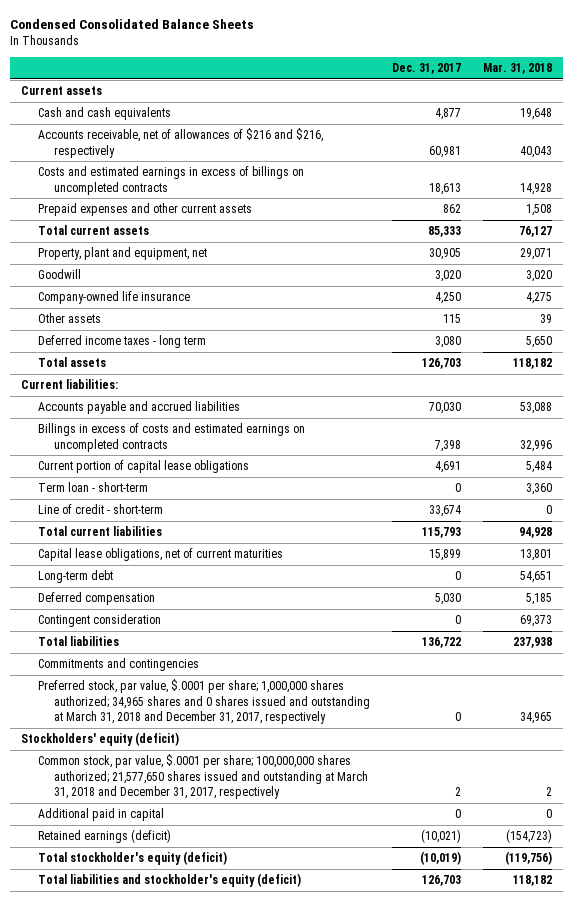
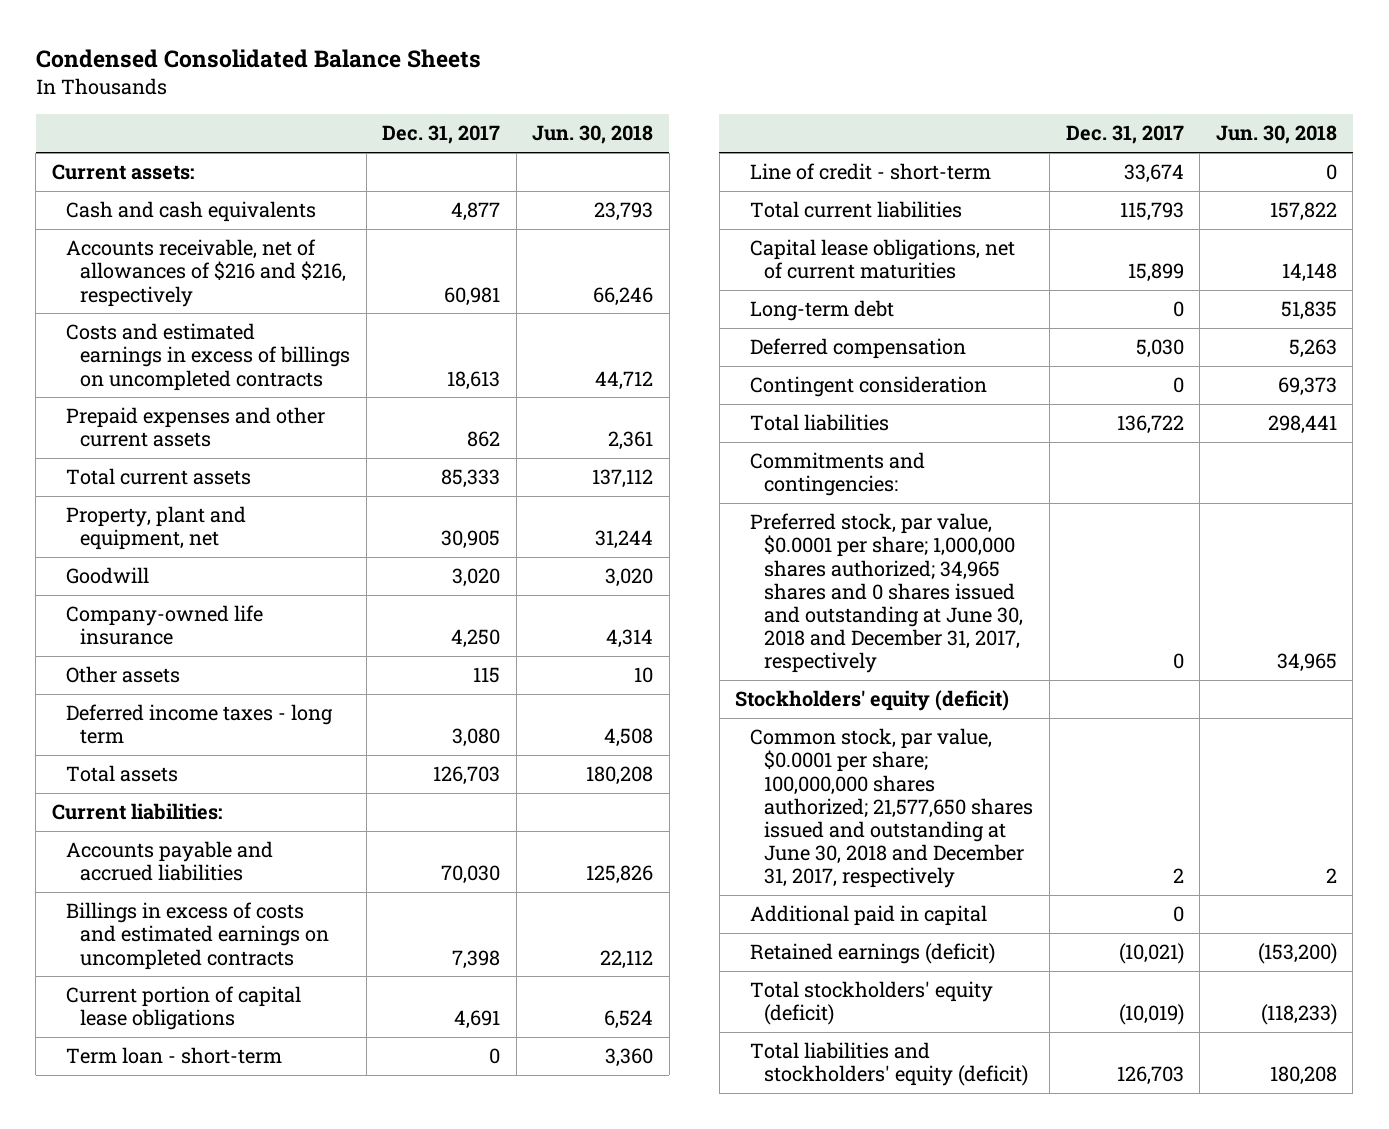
- | Dec. 31, 2017 | Mar. 31, 2018
+ | Dec. 31, 2017 | Jun. 30, 2018
- Current assets
+ Current assets:
- Commitments and contingencies
- Preferred stock, par value, $.0001 per share; 1,000,000 shares authorized; 34,965 shares and 0 shares issued and outstanding at March 31, 2018 and December 31, 2017, respectively | 0 | 34,965
+ Commitments and contingencies:
+ Preferred stock, par value, $0.0001 per share; 1,000,000 shares authorized; 34,965 shares and 0 shares issued and outstanding at June 30, 2018 and December 31, 2017, respectively | 0 | 34,965
- Common stock, par value, $.0001 per share; 100,000,000 shares authorized; 21,577,650 shares issued and outstanding at March 31, 2018 and December 31, 2017, respectively | 2 | 2
+ Common stock, par value, $0.0001 per share; 100,000,000 shares authorized; 21,577,650 shares issued and outstanding at June 30, 2018 and December 31, 2017, respectively | 2 | 2
- Total stockholder's equity (deficit) | (10,019) | (119,756)
- Total liabilities and stockholder's equity (deficit) | 126,703 | 118,182
+ Total stockholders' equity (deficit) | (10,019) | (118,233)
+ Total liabilities and stockholders' equity (deficit) | 126,703 | 180,208

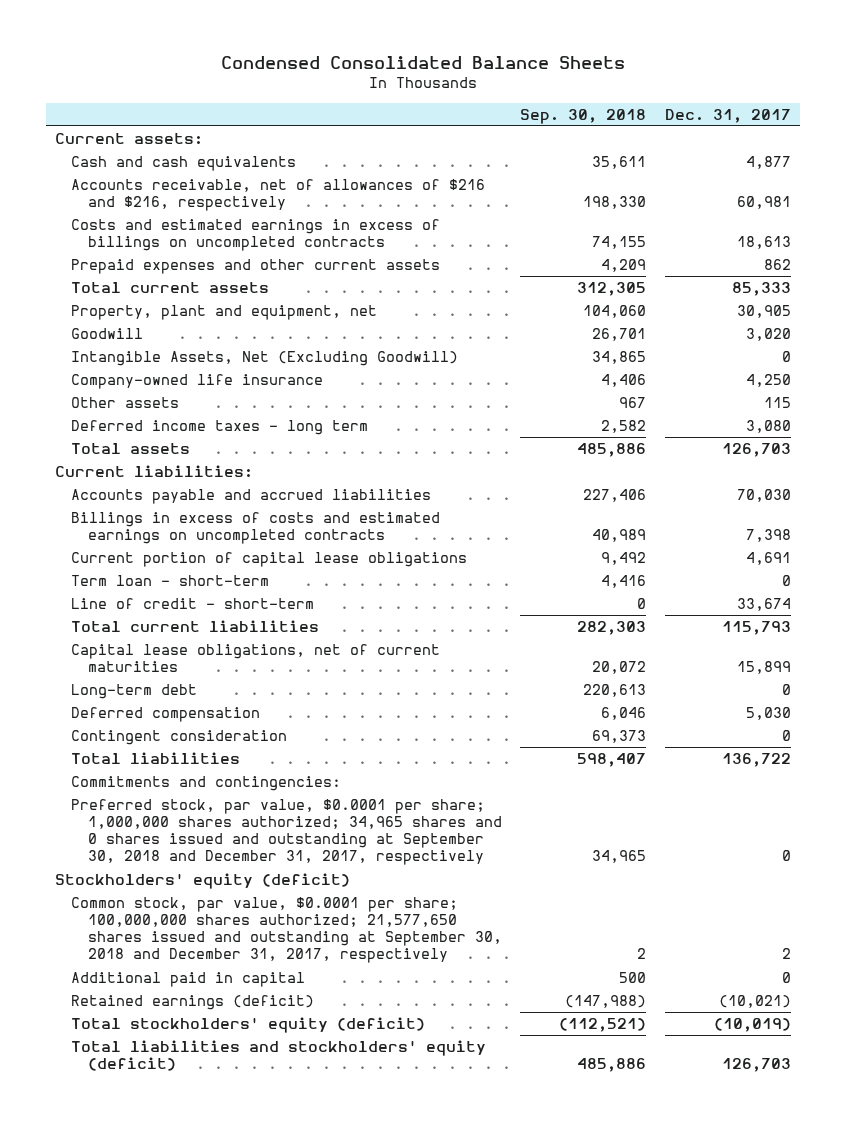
- | Dec. 31, 2017 | Jun. 30, 2018
+ | Sep. 30, 2018 | Dec. 31, 2017
+ Intangible Assets, Net (Excluding Goodwill) | 34,865 | 0
- Preferred stock, par value, $0.0001 per share; 1,000,000 shares authorized; 34,965 shares and 0 shares issued and outstanding at June 30, 2018 and December 31, 2017, respectively | 0 | 34,965
+ Preferred stock, par value, $0.0001 per share; 1,000,000 shares authorized; 34,965 shares and 0 shares issued and outstanding at September 30, 2018 and December 31, 2017, respectively | 34,965 | 0
- Common stock, par value, $0.0001 per share; 100,000,000 shares authorized; 21,577,650 shares issued and outstanding at June 30, 2018 and December 31, 2017, respectively | 2 | 2
+ Common stock, par value, $0.0001 per share; 100,000,000 shares authorized; 21,577,650 shares issued and outstanding at September 30, 2018 and December 31, 2017, respectively | 2 | 2

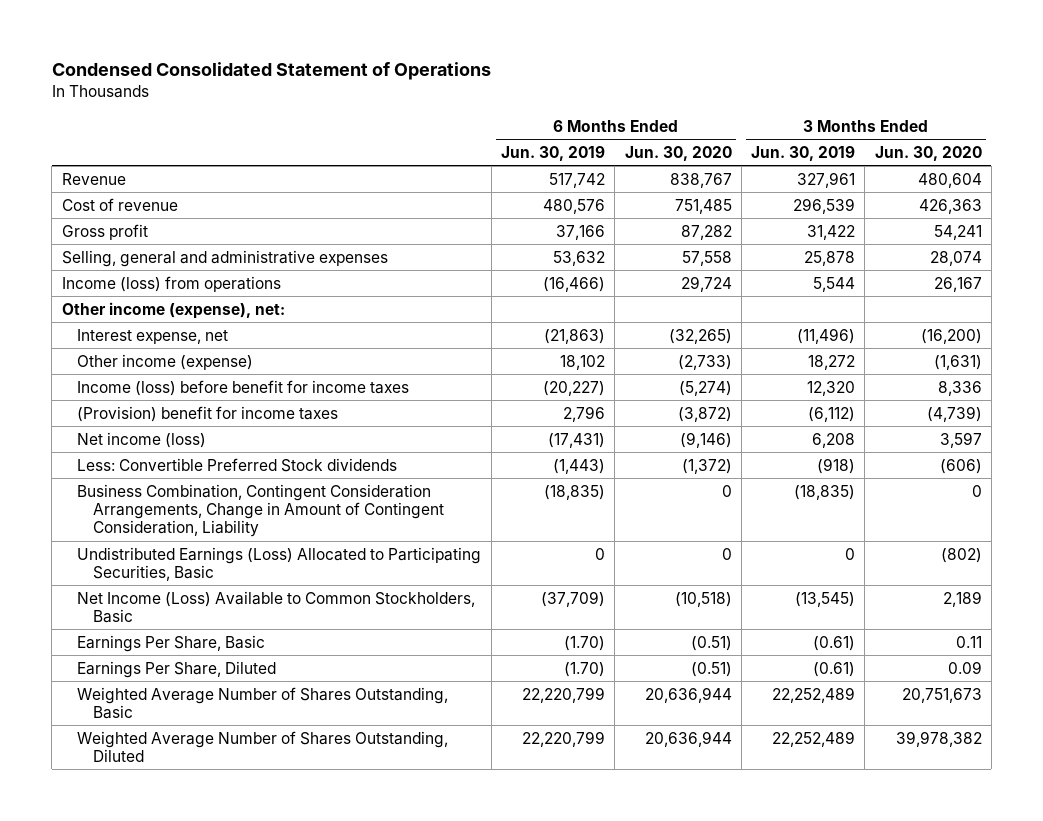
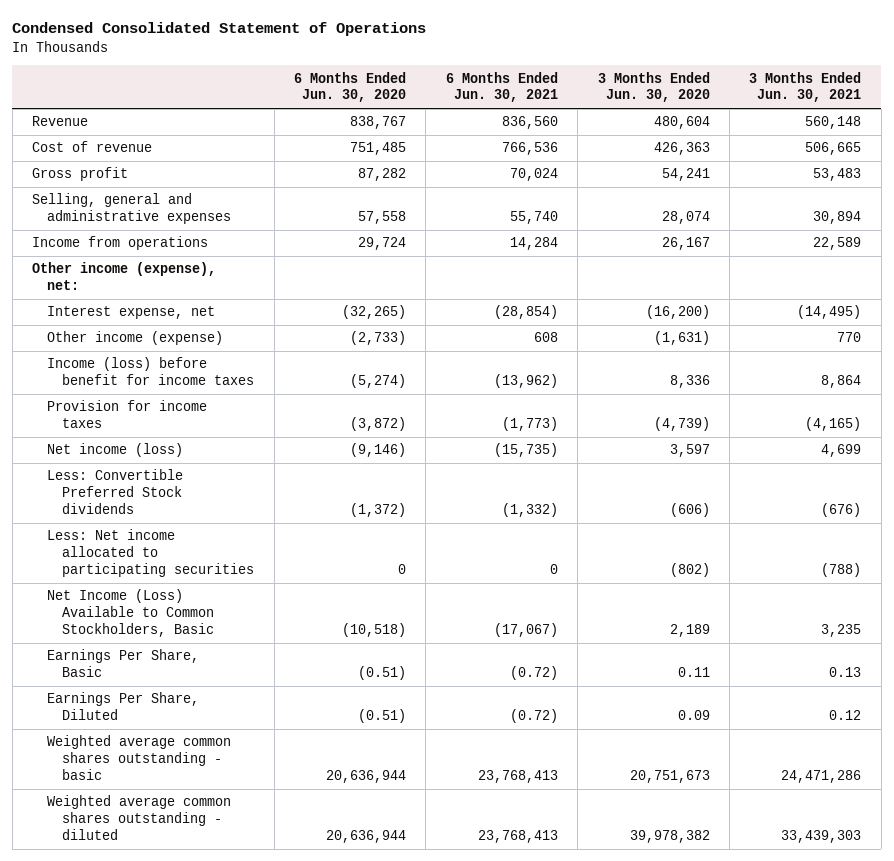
- | 6 Months Ended Jun. 30, 2019 | 6 Months Ended Jun. 30, 2020 | 3 Months Ended Jun. 30, 2019 | 3 Months Ended Jun. 30, 2020
+ | 6 Months Ended Jun. 30, 2020 | 6 Months Ended Jun. 30, 2021 | 3 Months Ended Jun. 30, 2020 | 3 Months Ended Jun. 30, 2021
- Income (loss) from operations | (16,466) | 29,724 | 5,544 | 26,167
+ Income from operations | 29,724 | 14,284 | 26,167 | 22,589
- (Provision) benefit for income taxes | 2,796 | (3,872) | (6,112) | (4,739)
+ Provision for income taxes | (3,872) | (1,773) | (4,739) | (4,165)
- Business Combination, Contingent Consideration Arrangements, Change in Amount of Contingent Consideration, Liability | (18,835) | 0 | (18,835) | 0
- Undistributed Earnings (Loss) Allocated to Participating Securities, Basic | 0 | 0 | 0 | (802)
+ Less: Net income allocated to participating securities | 0 | 0 | (802) | (788)
- Weighted Average Number of Shares Outstanding, Basic | 22,220,799 | 20,636,944 | 22,252,489 | 20,751,673
- Weighted Average Number of Shares Outstanding, Diluted | 22,220,799 | 20,636,944 | 22,252,489 | 39,978,382
+ Weighted average common shares outstanding - basic | 20,636,944 | 23,768,413 | 20,751,673 | 24,471,286
+ Weighted average common shares outstanding - diluted | 20,636,944 | 23,768,413 | 39,978,382 | 33,439,303

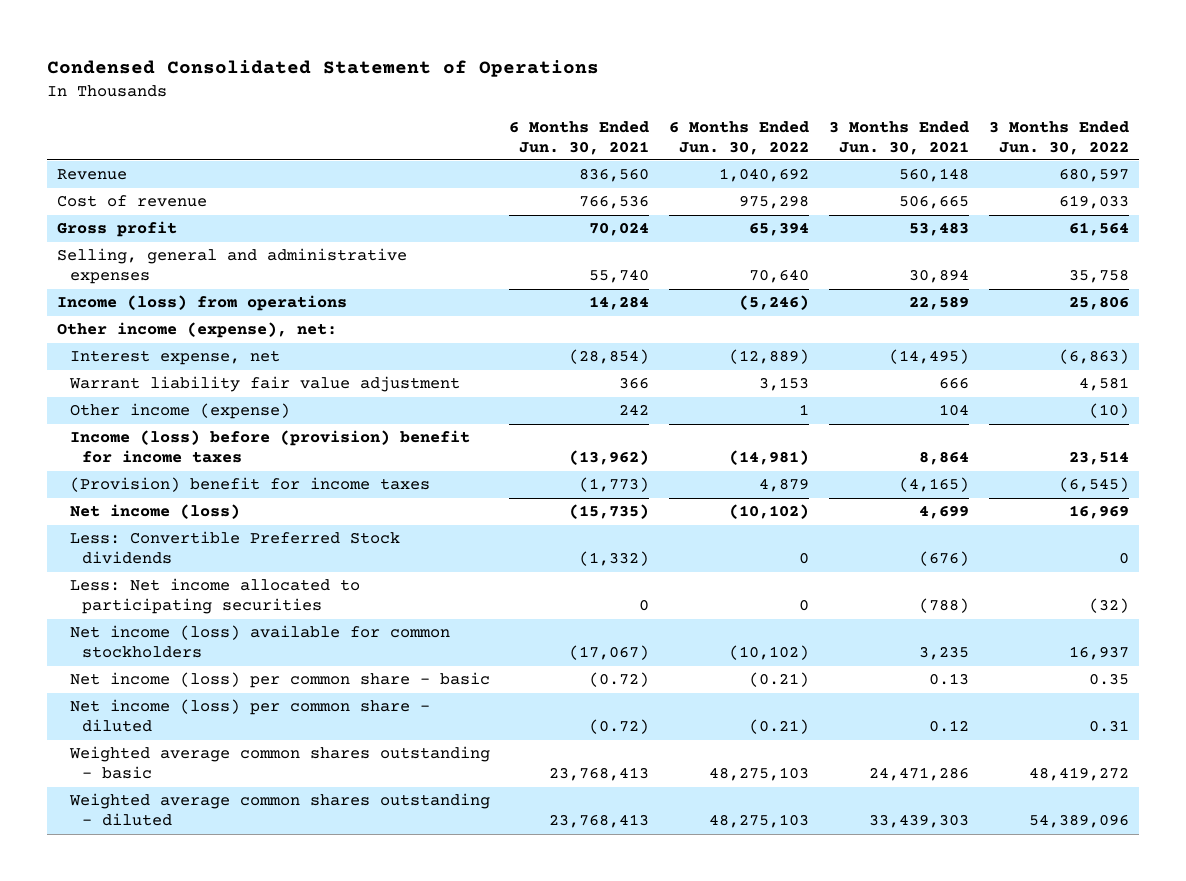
- | 6 Months Ended Jun. 30, 2020 | 6 Months Ended Jun. 30, 2021 | 3 Months Ended Jun. 30, 2020 | 3 Months Ended Jun. 30, 2021
+ | 6 Months Ended Jun. 30, 2021 | 6 Months Ended Jun. 30, 2022 | 3 Months Ended Jun. 30, 2021 | 3 Months Ended Jun. 30, 2022
- Income from operations | 29,724 | 14,284 | 26,167 | 22,589
+ Income (loss) from operations | 14,284 | (5,246) | 22,589 | 25,806
- Other income (expense) | (2,733) | 608 | (1,631) | 770
- Income (loss) before benefit for income taxes | (5,274) | (13,962) | 8,336 | 8,864
- Provision for income taxes | (3,872) | (1,773) | (4,739) | (4,165)
+ Warrant liability fair value adjustment | 366 | 3,153 | 666 | 4,581
+ Other income (expense) | 242 | 1 | 104 | (10)
+ Income (loss) before (provision) benefit for income taxes | (13,962) | (14,981) | 8,864 | 23,514
+ (Provision) benefit for income taxes | (1,773) | 4,879 | (4,165) | (6,545)
- Net Income (Loss) Available to Common Stockholders, Basic | (10,518) | (17,067) | 2,189 | 3,235
- Earnings Per Share, Basic | (0.51) | (0.72) | 0.11 | 0.13
- Earnings Per Share, Diluted | (0.51) | (0.72) | 0.09 | 0.12
+ Net income (loss) available for common stockholders | (17,067) | (10,102) | 3,235 | 16,937
+ Net income (loss) per common share - basic | (0.72) | (0.21) | 0.13 | 0.35
+ Net income (loss) per common share - diluted | (0.72) | (0.21) | 0.12 | 0.31

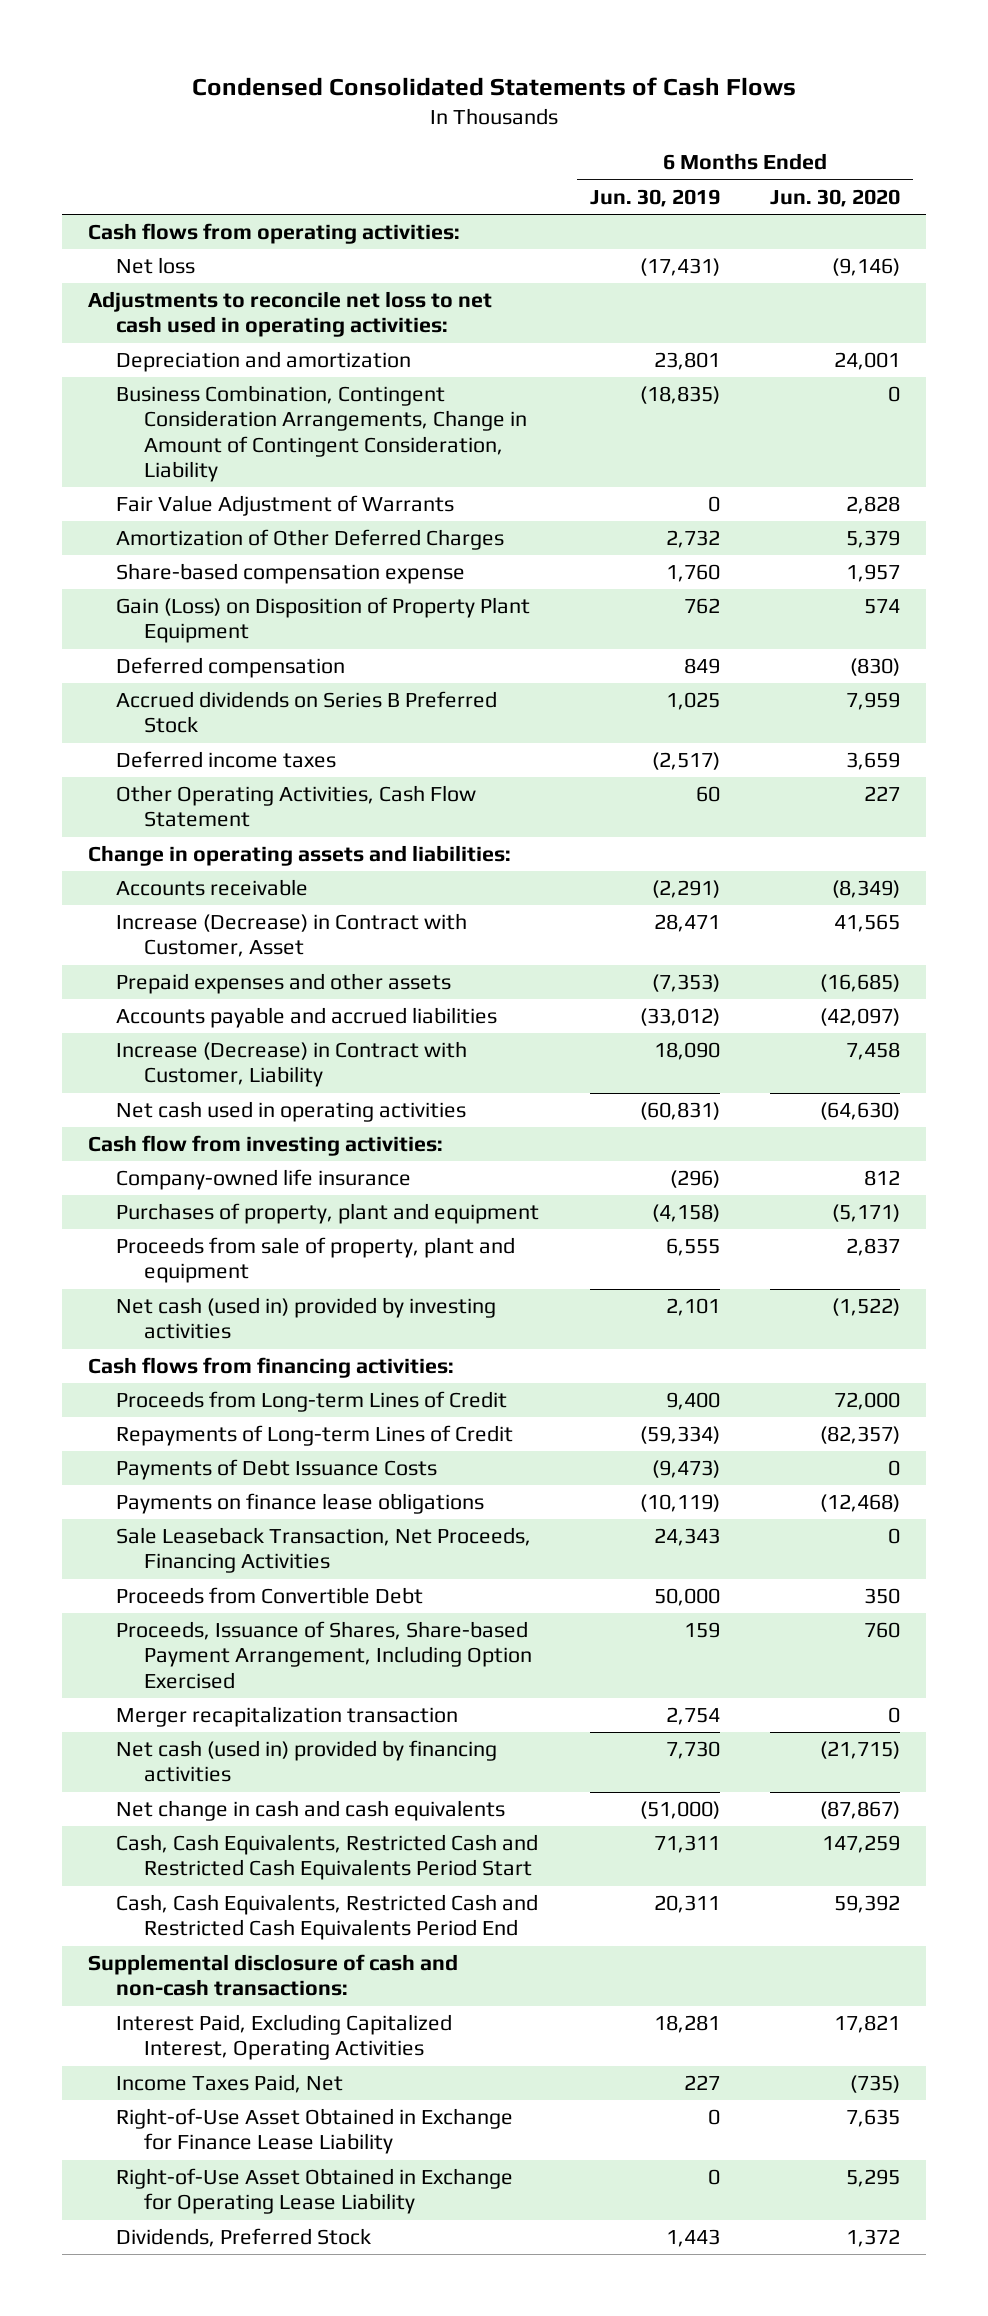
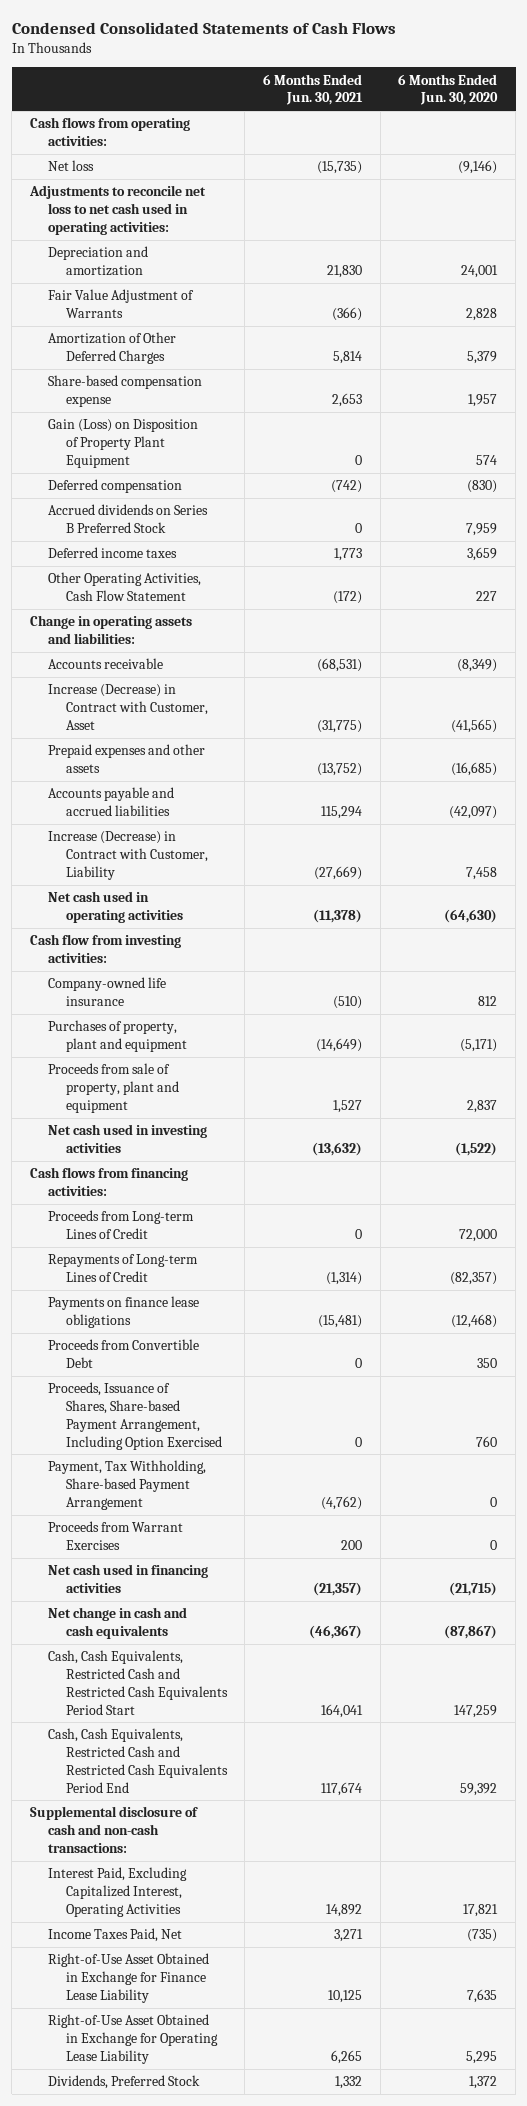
- | 6 Months Ended Jun. 30, 2019 | 6 Months Ended Jun. 30, 2020
+ | 6 Months Ended Jun. 30, 2021 | 6 Months Ended Jun. 30, 2020
- Business Combination, Contingent Consideration Arrangements, Change in Amount of Contingent Consideration, Liability | (18,835) | 0
- Increase (Decrease) in Contract with Customer, Asset | 28,471 | 41,565
+ Increase (Decrease) in Contract with Customer, Asset | (31,775) | (41,565)
- Net cash (used in) provided by investing activities | 2,101 | (1,522)
+ Net cash used in investing activities | (13,632) | (1,522)
- Payments of Debt Issuance Costs | (9,473) | 0
- Sale Leaseback Transaction, Net Proceeds, Financing Activities | 24,343 | 0
- Merger recapitalization transaction | 2,754 | 0
- Net cash (used in) provided by financing activities | 7,730 | (21,715)
+ Payment, Tax Withholding, Share-based Payment Arrangement | (4,762) | 0
+ Proceeds from Warrant Exercises | 200 | 0
+ Net cash used in financing activities | (21,357) | (21,715)

